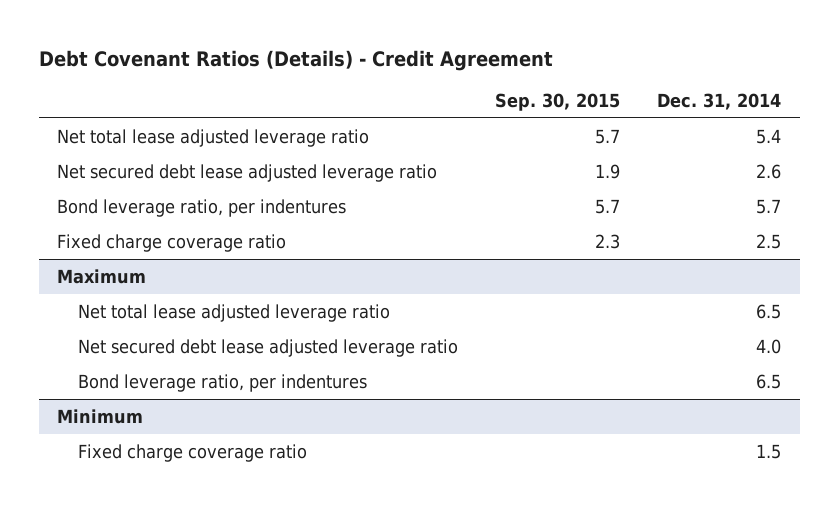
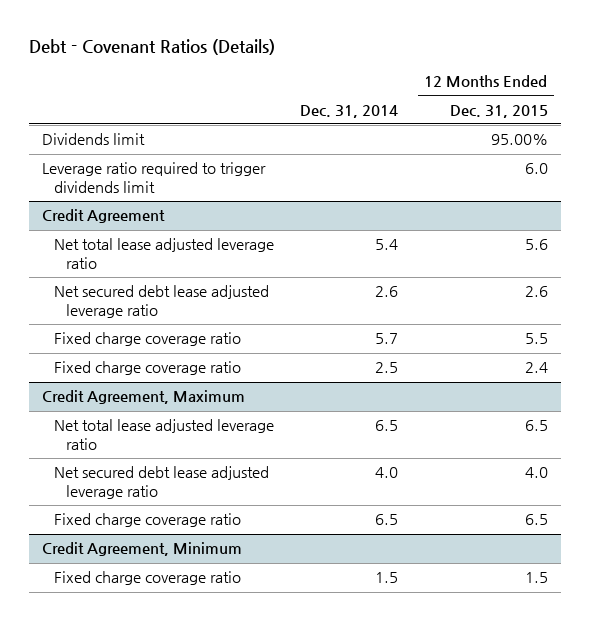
- Debt Covenant Ratios (Details) - Credit Agreement
+ Debt - Covenant Ratios (Details)
- | Sep. 30, 2015 | Dec. 31, 2014
+ | Dec. 31, 2014 | 12 Months Ended Dec. 31, 2015
+ Dividends limit | | 95.00%
+ Leverage ratio required to trigger dividends limit | | 6.0
+ Credit Agreement
- Bond leverage ratio, per indentures | 5.7 | 5.7
+ Fixed charge coverage ratio | 5.7 | 5.5
- Maximum
+ Credit Agreement, Maximum
- Bond leverage ratio, per indentures | | 6.5
- Minimum
+ Fixed charge coverage ratio | 6.5 | 6.5
+ Credit Agreement, Minimum

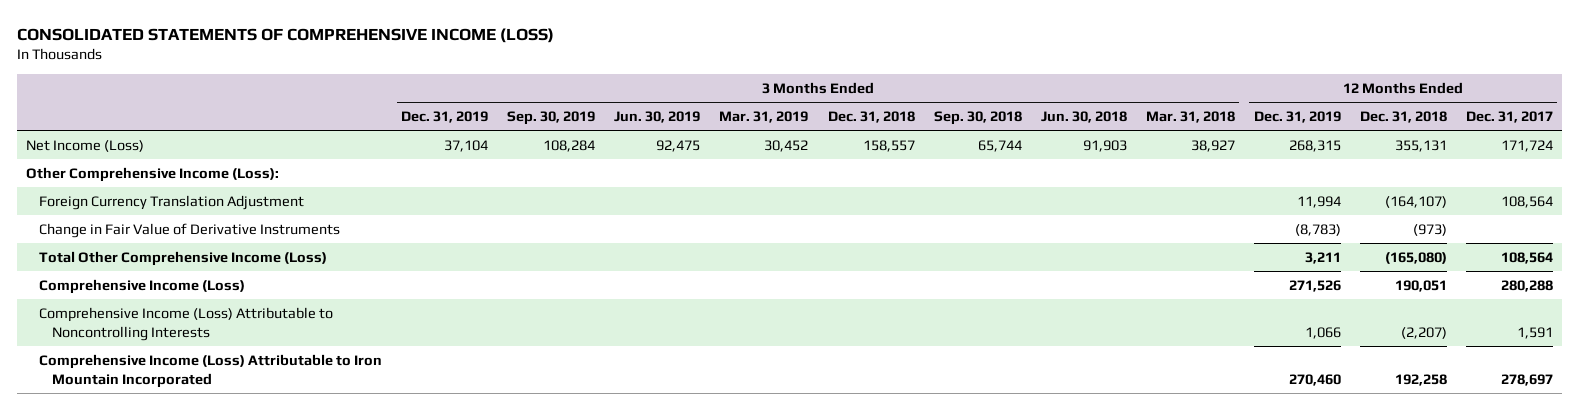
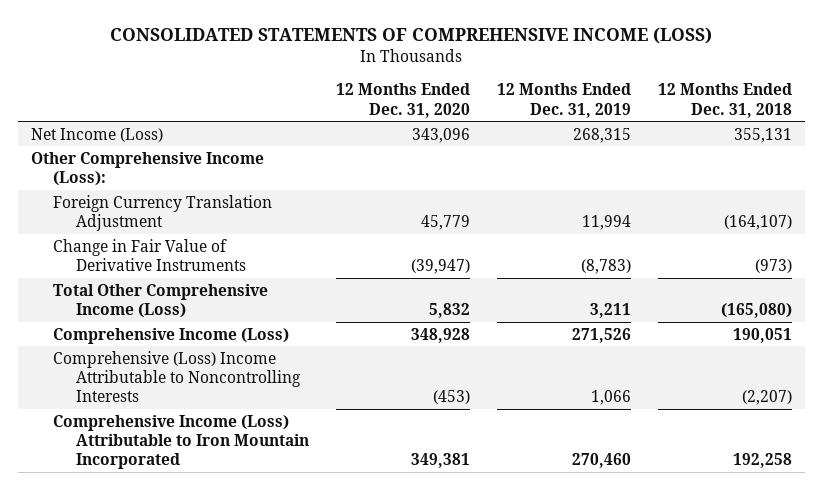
- | 3 Months Ended Dec. 31, 2019 | 3 Months Ended Sep. 30, 2019 | 3 Months Ended Jun. 30, 2019 | 3 Months Ended Mar. 31, 2019 | 3 Months Ended Dec. 31, 2018 | 3 Months Ended Sep. 30, 2018 | 3 Months Ended Jun. 30, 2018 | 3 Months Ended Mar. 31, 2018 | 12 Months Ended Dec. 31, 2019 | 12 Months Ended Dec. 31, 2018 | 12 Months Ended Dec. 31, 2017
+ | 12 Months Ended Dec. 31, 2020 | 12 Months Ended Dec. 31, 2019 | 12 Months Ended Dec. 31, 2018
- Comprehensive Income (Loss) Attributable to Noncontrolling Interests | | | | | | | | | 1,066 | (2,207) | 1,591
+ Comprehensive (Loss) Income Attributable to Noncontrolling Interests | (453) | 1,066 | (2,207)

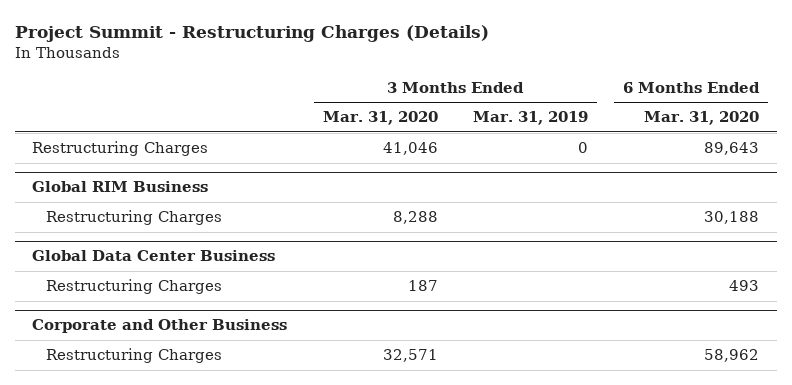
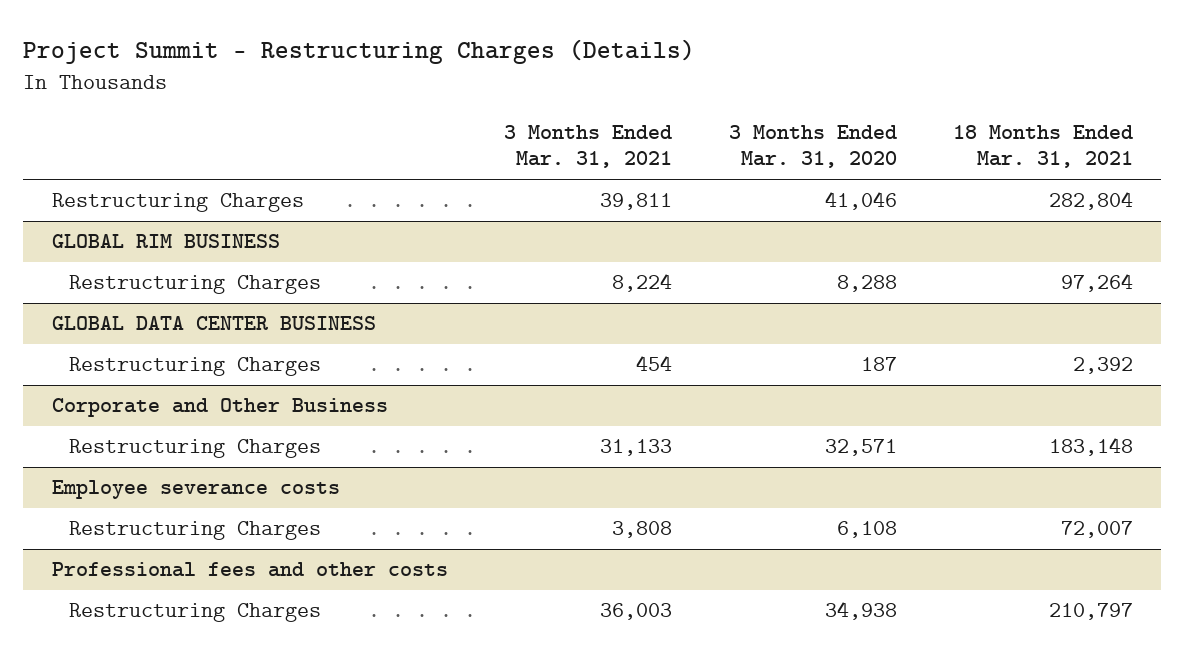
- | 3 Months Ended Mar. 31, 2020 | 3 Months Ended Mar. 31, 2019 | 6 Months Ended Mar. 31, 2020
+ | 3 Months Ended Mar. 31, 2021 | 3 Months Ended Mar. 31, 2020 | 18 Months Ended Mar. 31, 2021
- Global RIM Business
+ GLOBAL RIM BUSINESS
- Global Data Center Business
+ GLOBAL DATA CENTER BUSINESS
+ Employee severance costs
+ Restructuring Charges | 3,808 | 6,108 | 72,007
+ Professional fees and other costs
+ Restructuring Charges | 36,003 | 34,938 | 210,797

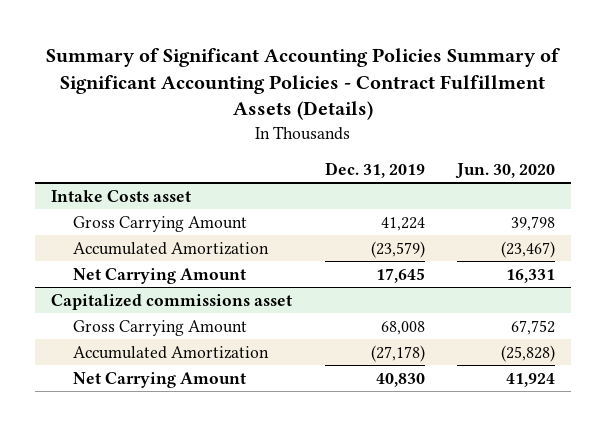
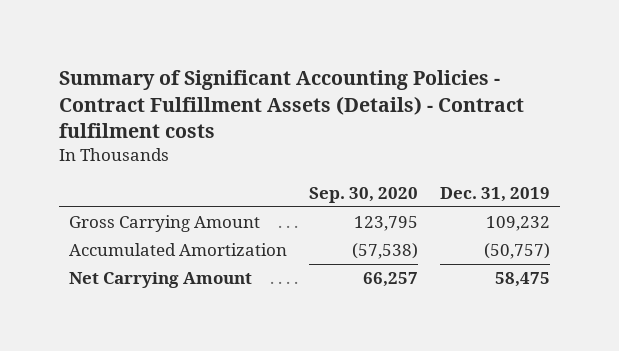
- Summary of Significant Accounting Policies Summary of Significant Accounting Policies - Contract Fulfillment Assets (Details)
+ Summary of Significant Accounting Policies - Contract Fulfillment Assets (Details) - Contract fulfilment costs
- | Dec. 31, 2019 | Jun. 30, 2020
+ | Sep. 30, 2020 | Dec. 31, 2019
- Intake Costs asset
- Gross Carrying Amount | 41,224 | 39,798
- Accumulated Amortization | (23,579) | (23,467)
- Net Carrying Amount | 17,645 | 16,331
- Capitalized commissions asset
- Gross Carrying Amount | 68,008 | 67,752
- Accumulated Amortization | (27,178) | (25,828)
- Net Carrying Amount | 40,830 | 41,924
+ Gross Carrying Amount | 123,795 | 109,232
+ Accumulated Amortization | (57,538) | (50,757)
+ Net Carrying Amount | 66,257 | 58,475

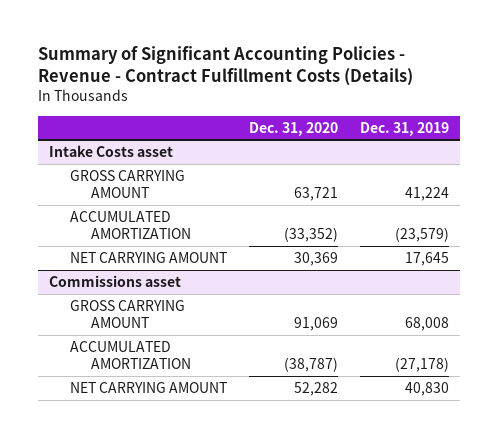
- Summary of Significant Accounting Policies - Contract Fulfillment Assets (Details) - Contract fulfilment costs
+ Summary of Significant Accounting Policies - Revenue - Contract Fulfillment Costs (Details)
- | Sep. 30, 2020 | Dec. 31, 2019
+ | Dec. 31, 2020 | Dec. 31, 2019
- Gross Carrying Amount | 123,795 | 109,232
- Accumulated Amortization | (57,538) | (50,757)
- Net Carrying Amount | 66,257 | 58,475
+ Intake Costs asset
+ GROSS CARRYING AMOUNT | 63,721 | 41,224
+ ACCUMULATED AMORTIZATION | (33,352) | (23,579)
+ NET CARRYING AMOUNT | 30,369 | 17,645
+ Commissions asset
+ GROSS CARRYING AMOUNT | 91,069 | 68,008
+ ACCUMULATED AMORTIZATION | (38,787) | (27,178)
+ NET CARRYING AMOUNT | 52,282 | 40,830

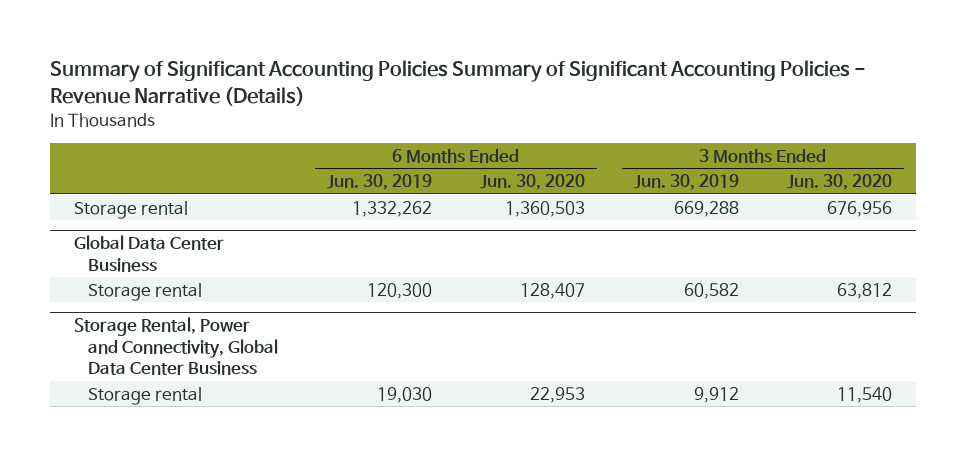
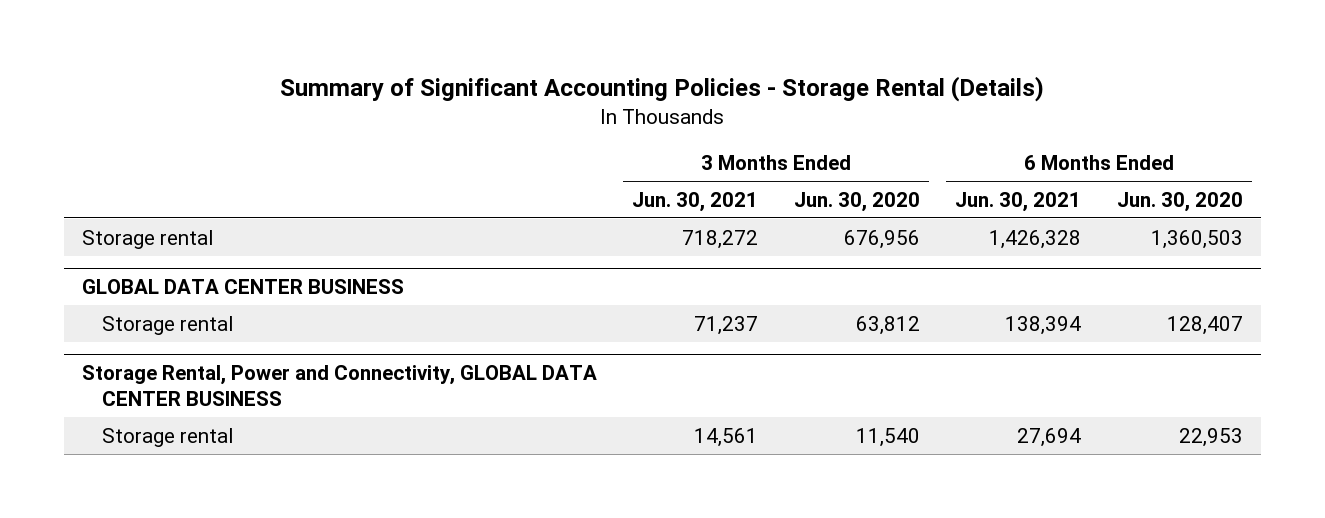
- Summary of Significant Accounting Policies Summary of Significant Accounting Policies - Revenue Narrative (Details)
+ Summary of Significant Accounting Policies - Storage Rental (Details)
- | 6 Months Ended Jun. 30, 2019 | 6 Months Ended Jun. 30, 2020 | 3 Months Ended Jun. 30, 2019 | 3 Months Ended Jun. 30, 2020
+ | 3 Months Ended Jun. 30, 2021 | 3 Months Ended Jun. 30, 2020 | 6 Months Ended Jun. 30, 2021 | 6 Months Ended Jun. 30, 2020
- Global Data Center Business
+ GLOBAL DATA CENTER BUSINESS
- Storage Rental, Power and Connectivity, Global Data Center Business
+ Storage Rental, Power and Connectivity, GLOBAL DATA CENTER BUSINESS

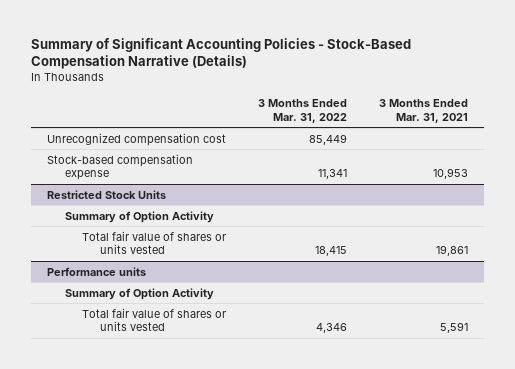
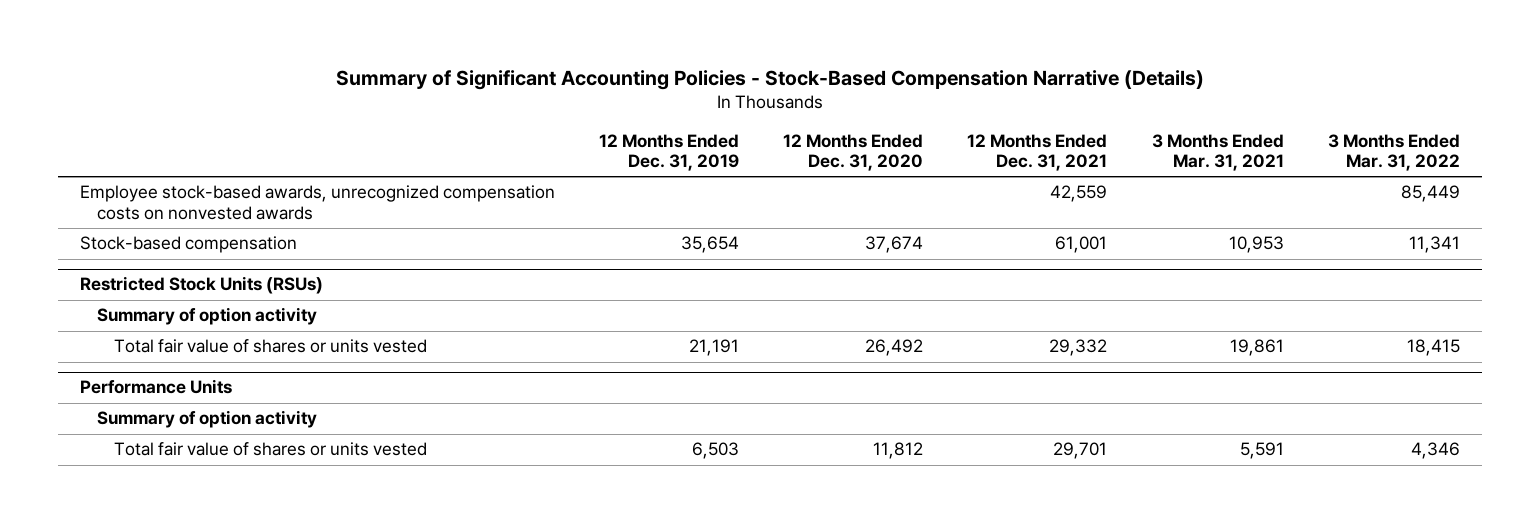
- | 3 Months Ended Mar. 31, 2022 | 3 Months Ended Mar. 31, 2021
+ | 12 Months Ended Dec. 31, 2019 | 12 Months Ended Dec. 31, 2020 | 12 Months Ended Dec. 31, 2021 | 3 Months Ended Mar. 31, 2021 | 3 Months Ended Mar. 31, 2022
- Unrecognized compensation cost | 85,449 |
- Stock-based compensation expense | 11,341 | 10,953
- Restricted Stock Units
- Summary of Option Activity
+ Employee stock-based awards, unrecognized compensation costs on nonvested awards | | | 42,559 | | 85,449
+ Stock-based compensation | 35,654 | 37,674 | 61,001 | 10,953 | 11,341
+ Restricted Stock Units (RSUs)
+ Summary of option activity
- Performance units
- Summary of Option Activity
+ Performance Units
+ Summary of option activity

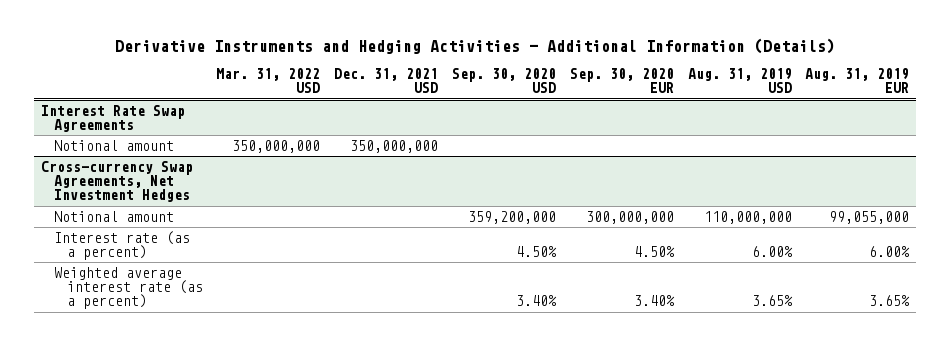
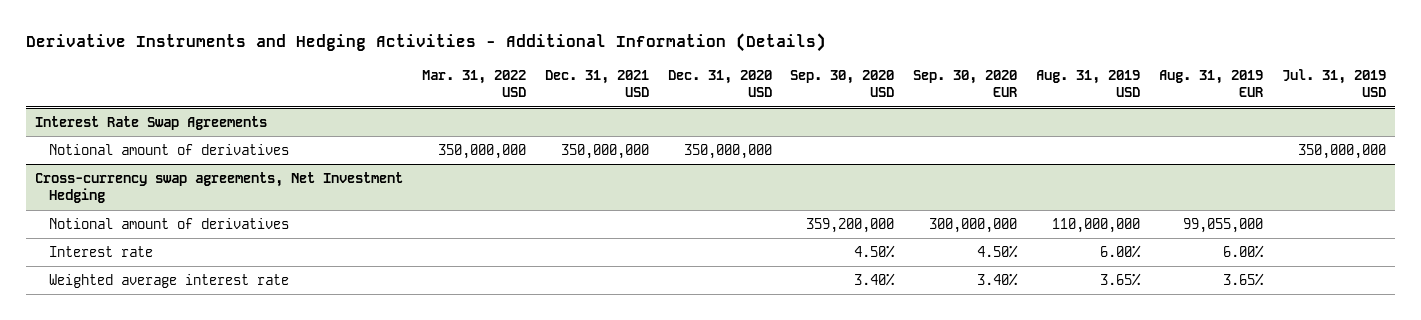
- | Mar. 31, 2022 USD | Dec. 31, 2021 USD | Sep. 30, 2020 USD | Sep. 30, 2020 EUR | Aug. 31, 2019 USD | Aug. 31, 2019 EUR
+ | Mar. 31, 2022 USD | Dec. 31, 2021 USD | Dec. 31, 2020 USD | Sep. 30, 2020 USD | Sep. 30, 2020 EUR | Aug. 31, 2019 USD | Aug. 31, 2019 EUR | Jul. 31, 2019 USD
@ Interest Rate Swap Agreements
- Notional amount | 350,000,000 | 350,000,000 | | | |
- Cross-currency Swap Agreements, Net Investment Hedges
- Notional amount | | | 359,200,000 | 300,000,000 | 110,000,000 | 99,055,000
- Interest rate (as a percent) | | | 4.50% | 4.50% | 6.00% | 6.00%
- Weighted average interest rate (as a percent) | | | 3.40% | 3.40% | 3.65% | 3.65%
@ Interest Rate Swap Agreements
+ Notional amount of derivatives | 350,000,000 | 350,000,000 | 350,000,000 | | | | | 350,000,000
+ Cross-currency swap agreements, Net Investment Hedging
+ Notional amount of derivatives | | | | 359,200,000 | 300,000,000 | 110,000,000 | 99,055,000 |
+ Interest rate | | | | 4.50% | 4.50% | 6.00% | 6.00% |
+ Weighted average interest rate | | | | 3.40% | 3.40% | 3.65% | 3.65% |

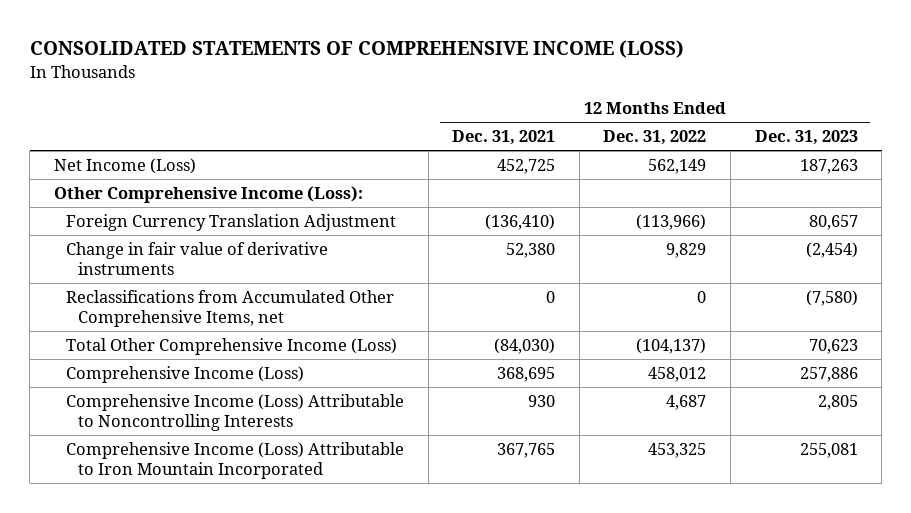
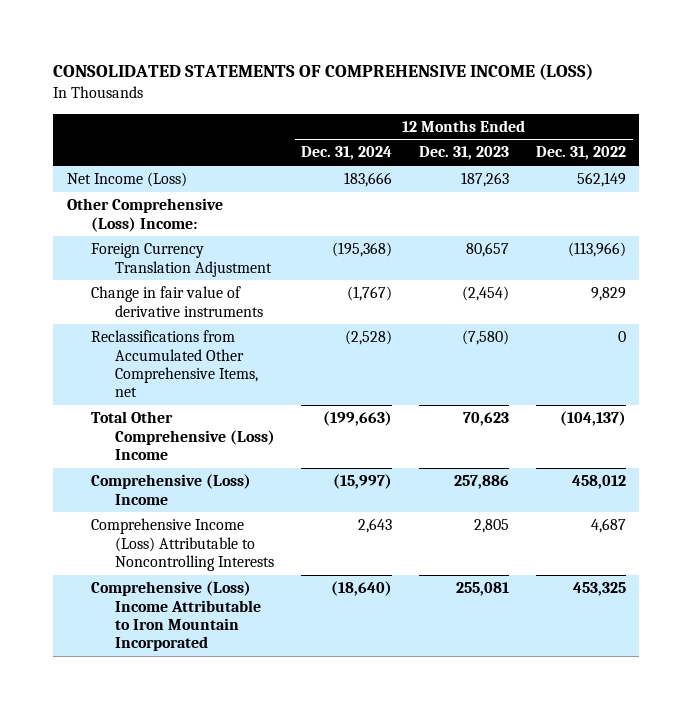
- | 12 Months Ended Dec. 31, 2021 | 12 Months Ended Dec. 31, 2022 | 12 Months Ended Dec. 31, 2023
+ | 12 Months Ended Dec. 31, 2024 | 12 Months Ended Dec. 31, 2023 | 12 Months Ended Dec. 31, 2022
- Other Comprehensive Income (Loss):
+ Other Comprehensive (Loss) Income:
- Total Other Comprehensive Income (Loss) | (84,030) | (104,137) | 70,623
- Comprehensive Income (Loss) | 368,695 | 458,012 | 257,886
+ Total Other Comprehensive (Loss) Income | (199,663) | 70,623 | (104,137)
+ Comprehensive (Loss) Income | (15,997) | 257,886 | 458,012
- Comprehensive Income (Loss) Attributable to Iron Mountain Incorporated | 367,765 | 453,325 | 255,081
+ Comprehensive (Loss) Income Attributable to Iron Mountain Incorporated | (18,640) | 255,081 | 453,325

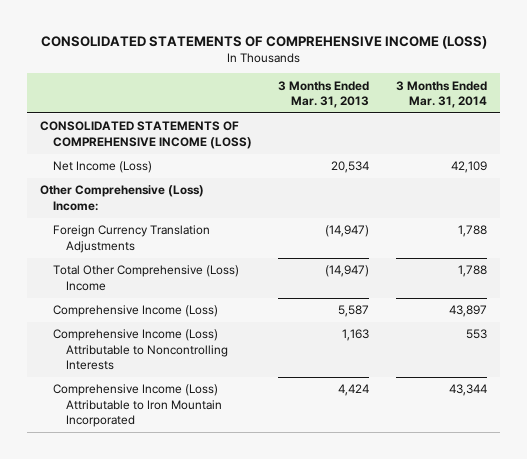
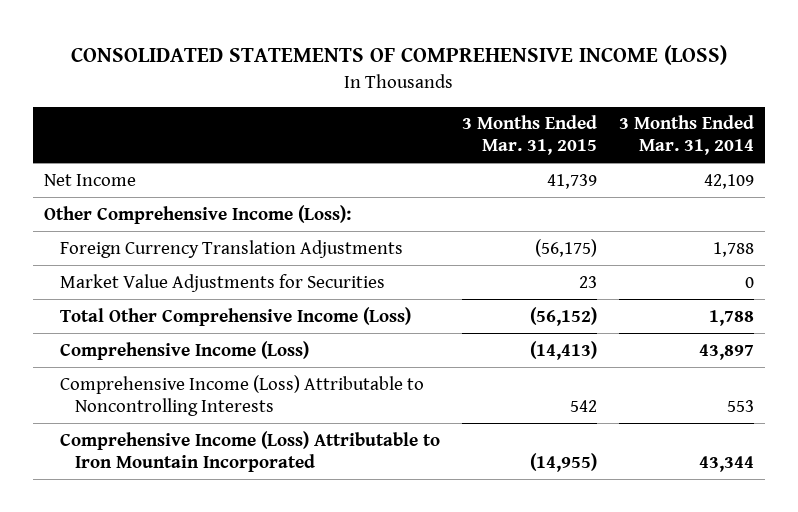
- | 3 Months Ended Mar. 31, 2013 | 3 Months Ended Mar. 31, 2014
+ | 3 Months Ended Mar. 31, 2015 | 3 Months Ended Mar. 31, 2014
- CONSOLIDATED STATEMENTS OF COMPREHENSIVE INCOME (LOSS)
- Net Income (Loss) | 20,534 | 42,109
- Other Comprehensive (Loss) Income:
+ Net Income | 41,739 | 42,109
+ Other Comprehensive Income (Loss):
- Total Other Comprehensive (Loss) Income | (14,947) | 1,788
+ Market Value Adjustments for Securities | 23 | 0
+ Total Other Comprehensive Income (Loss) | (56,152) | 1,788

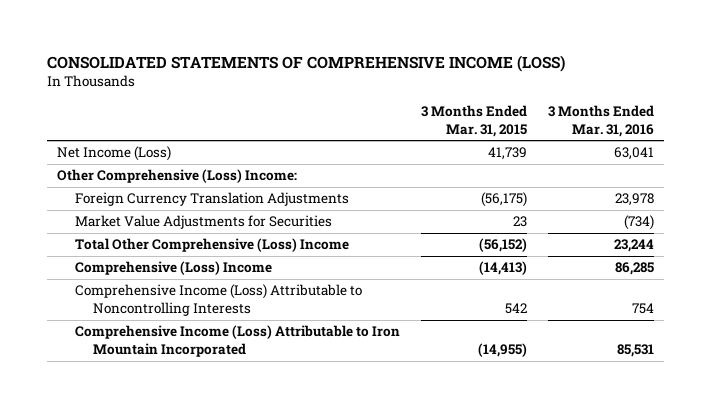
- | 3 Months Ended Mar. 31, 2015 | 3 Months Ended Mar. 31, 2014
+ | 3 Months Ended Mar. 31, 2015 | 3 Months Ended Mar. 31, 2016
- Net Income | 41,739 | 42,109
- Other Comprehensive Income (Loss):
+ Net Income (Loss) | 41,739 | 63,041
+ Other Comprehensive (Loss) Income:
- Total Other Comprehensive Income (Loss) | (56,152) | 1,788
- Comprehensive Income (Loss) | (14,413) | 43,897
+ Total Other Comprehensive (Loss) Income | (56,152) | 23,244
+ Comprehensive (Loss) Income | (14,413) | 86,285

